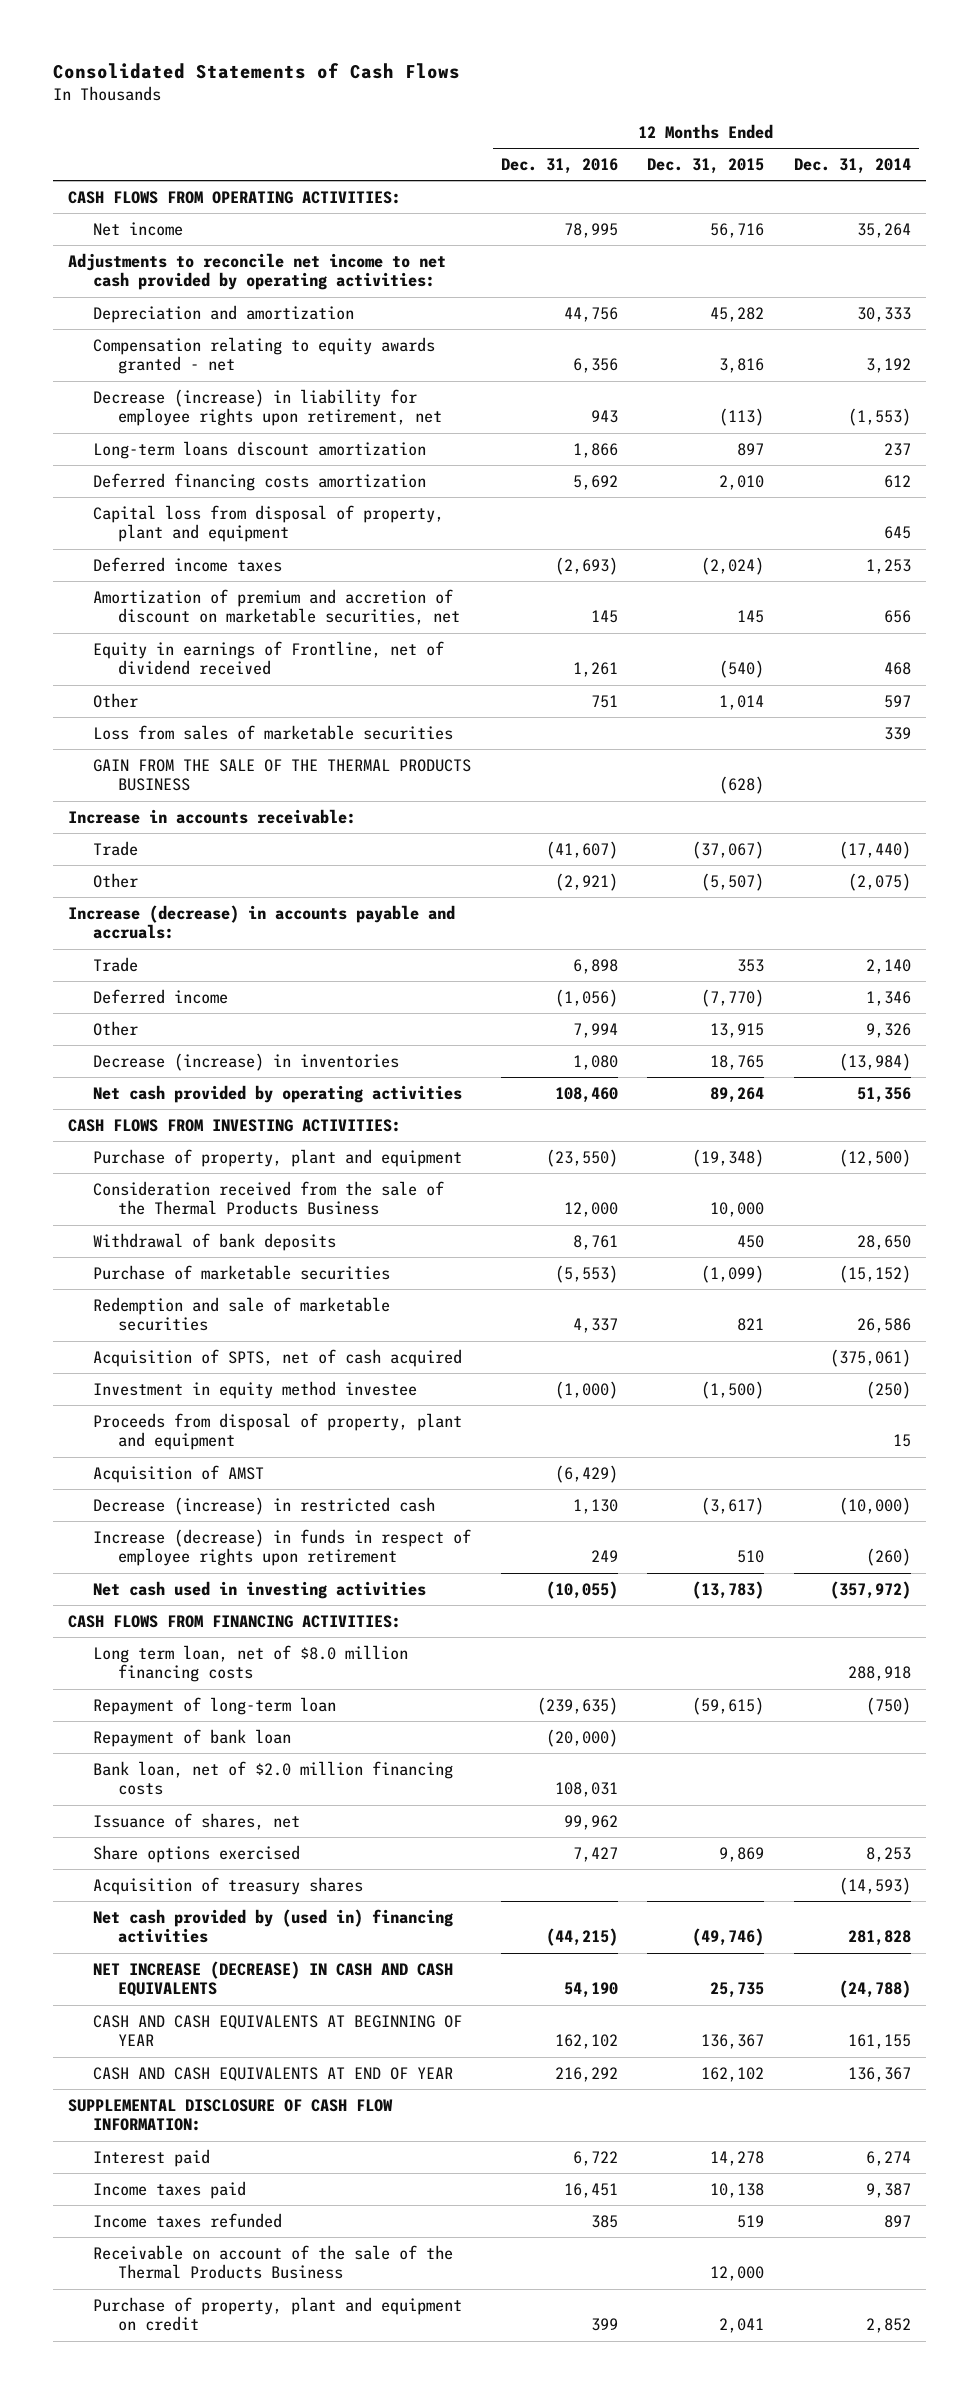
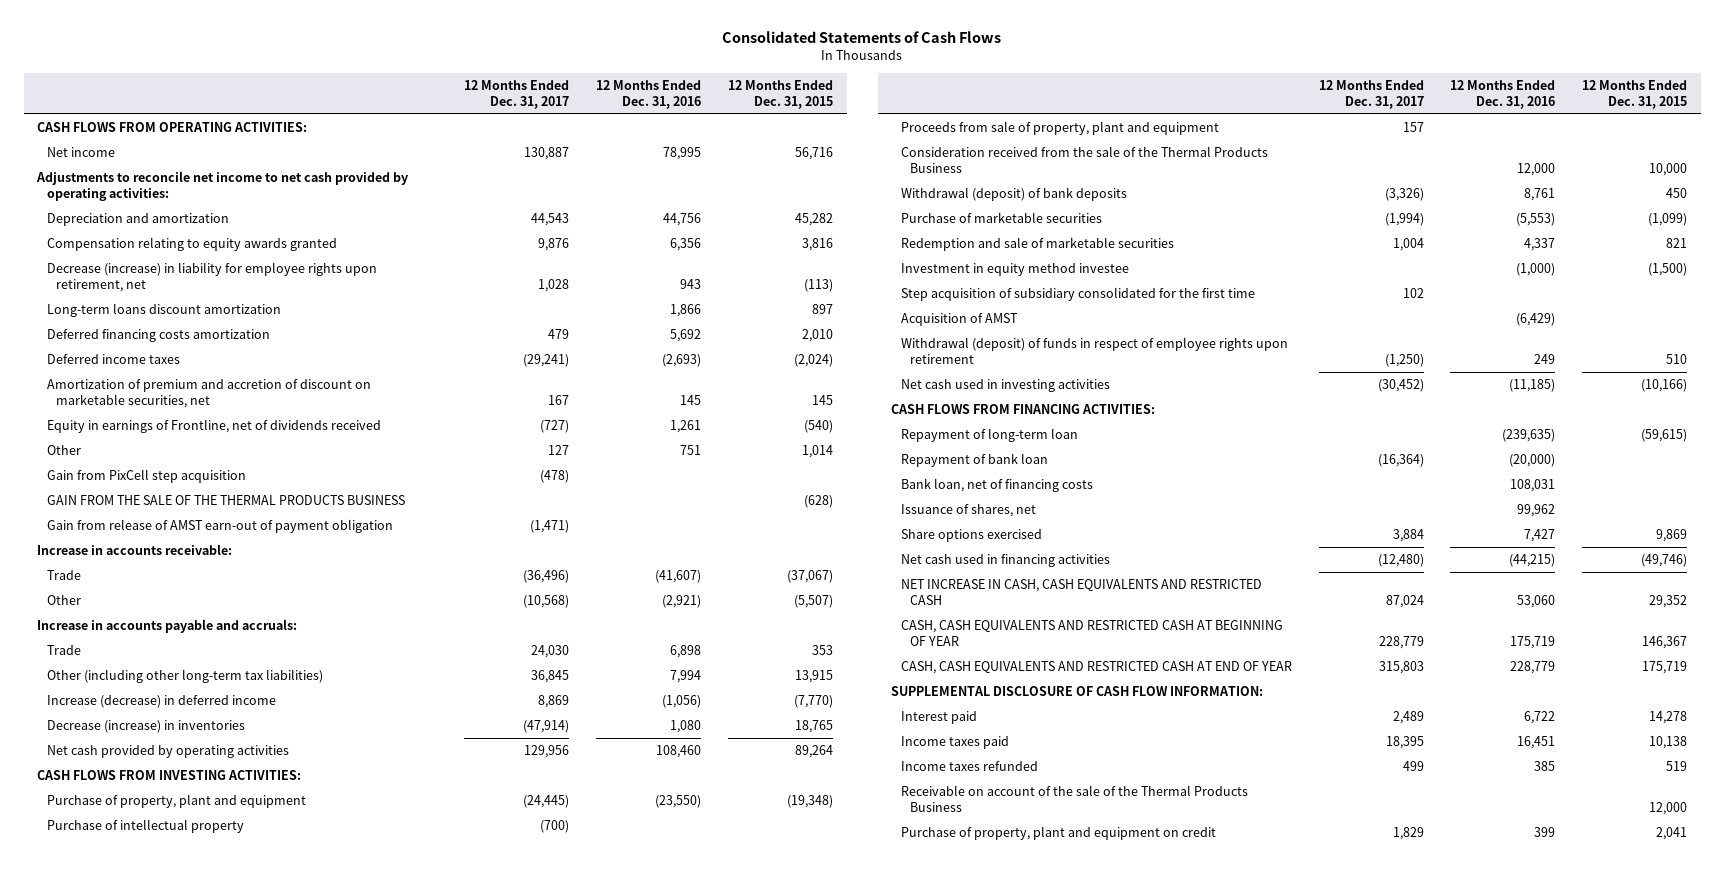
- | 12 Months Ended Dec. 31, 2016 | 12 Months Ended Dec. 31, 2015 | 12 Months Ended Dec. 31, 2014
+ | 12 Months Ended Dec. 31, 2017 | 12 Months Ended Dec. 31, 2016 | 12 Months Ended Dec. 31, 2015
- Compensation relating to equity awards granted - net | 6,356 | 3,816 | 3,192
+ Compensation relating to equity awards granted | 9,876 | 6,356 | 3,816
- Capital loss from disposal of property, plant and equipment | | | 645
- Equity in earnings of Frontline, net of dividend received | 1,261 | (540) | 468
+ Equity in earnings of Frontline, net of dividends received | (727) | 1,261 | (540)
- Loss from sales of marketable securities | | | 339
+ Gain from PixCell step acquisition | (478) | |
+ Gain from release of AMST earn-out of payment obligation | (1,471) | |
- Increase (decrease) in accounts payable and accruals:
+ Increase in accounts payable and accruals:
- Deferred income | (1,056) | (7,770) | 1,346
- Other | 7,994 | 13,915 | 9,326
+ Other (including other long-term tax liabilities) | 36,845 | 7,994 | 13,915
+ Increase (decrease) in deferred income | 8,869 | (1,056) | (7,770)
+ Purchase of intellectual property | (700) | |
+ Proceeds from sale of property, plant and equipment | 157 | |
- Withdrawal of bank deposits | 8,761 | 450 | 28,650
+ Withdrawal (deposit) of bank deposits | (3,326) | 8,761 | 450
- Acquisition of SPTS, net of cash acquired | | | (375,061)
- Proceeds from disposal of property, plant and equipment | | | 15
+ Step acquisition of subsidiary consolidated for the first time | 102 | |
- Decrease (increase) in restricted cash | 1,130 | (3,617) | (10,000)
- Increase (decrease) in funds in respect of employee rights upon retirement | 249 | 510 | (260)
- Net cash used in investing activities | (10,055) | (13,783) | (357,972)
+ Withdrawal (deposit) of funds in respect of employee rights upon retirement | (1,250) | 249 | 510
+ Net cash used in investing activities | (30,452) | (11,185) | (10,166)
- Long term loan, net of $8.0 million financing costs | | | 288,918
- Bank loan, net of $2.0 million financing costs | 108,031 | |
+ Bank loan, net of financing costs | | 108,031 |
- Acquisition of treasury shares | | | (14,593)
- Net cash provided by (used in) financing activities | (44,215) | (49,746) | 281,828
- NET INCREASE (DECREASE) IN CASH AND CASH EQUIVALENTS | 54,190 | 25,735 | (24,788)
- CASH AND CASH EQUIVALENTS AT BEGINNING OF YEAR | 162,102 | 136,367 | 161,155
- CASH AND CASH EQUIVALENTS AT END OF YEAR | 216,292 | 162,102 | 136,367
+ Net cash used in financing activities | (12,480) | (44,215) | (49,746)
+ NET INCREASE IN CASH, CASH EQUIVALENTS AND RESTRICTED CASH | 87,024 | 53,060 | 29,352
+ CASH, CASH EQUIVALENTS AND RESTRICTED CASH AT BEGINNING OF YEAR | 228,779 | 175,719 | 146,367
+ CASH, CASH EQUIVALENTS AND RESTRICTED CASH AT END OF YEAR | 315,803 | 228,779 | 175,719

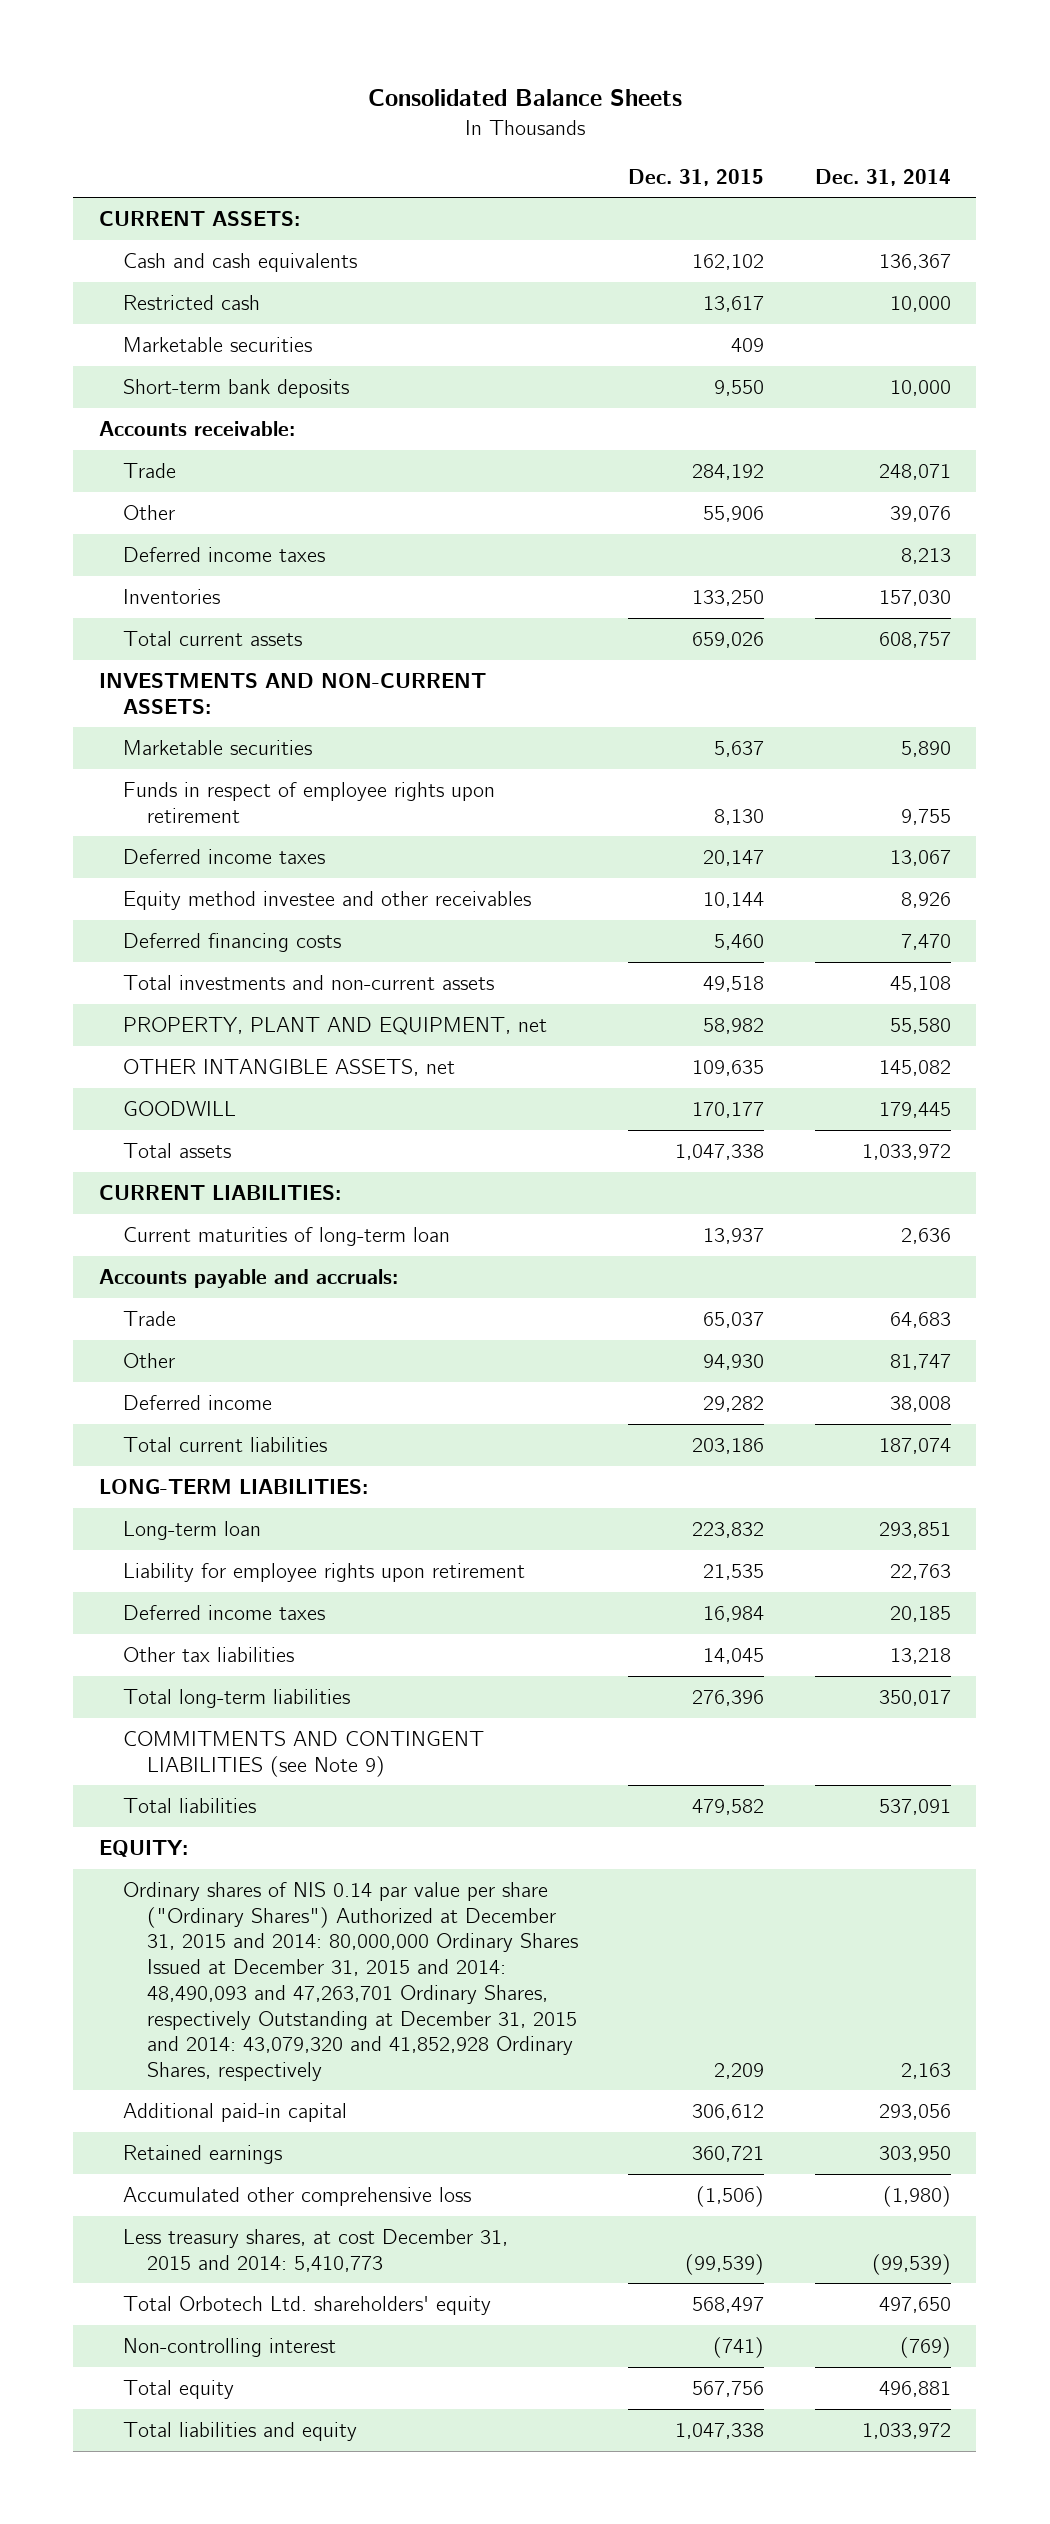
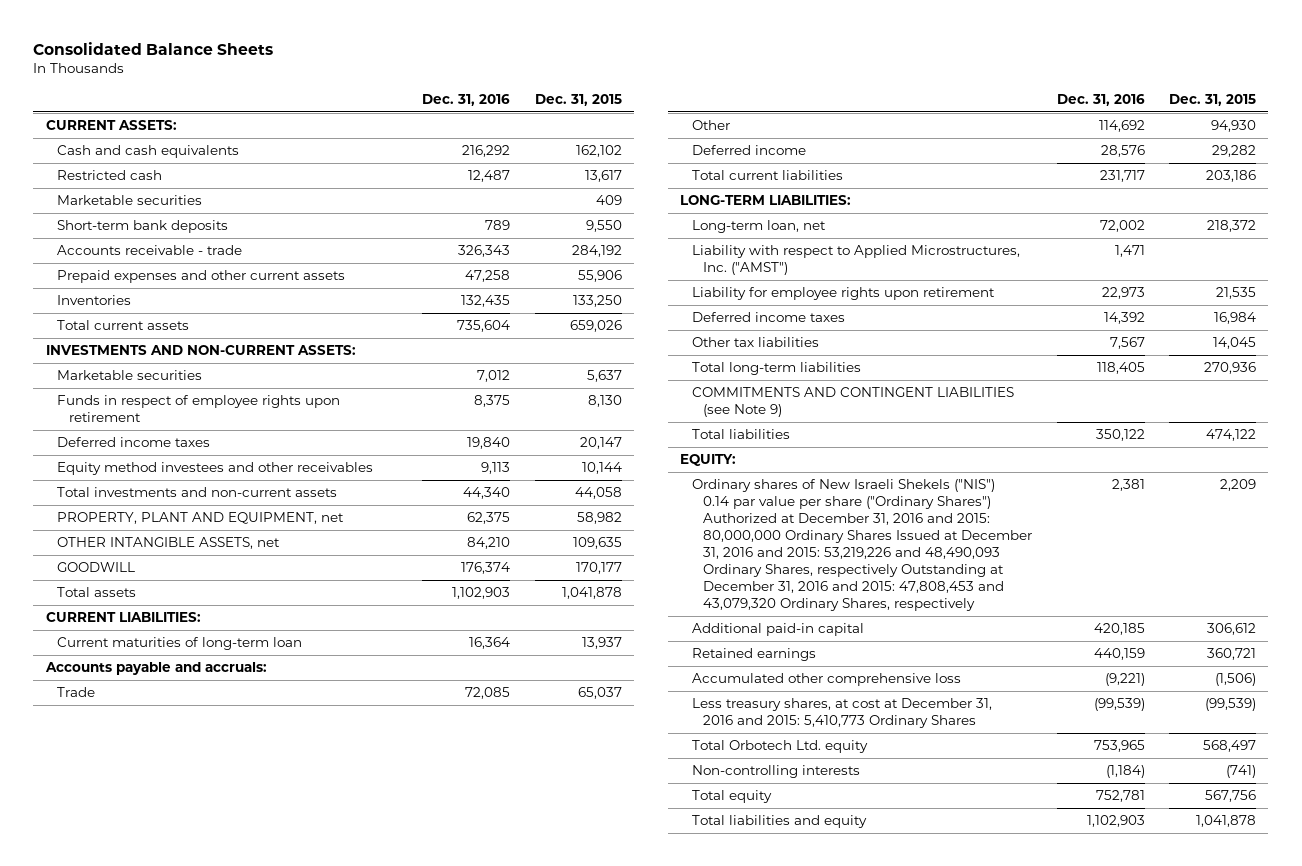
- | Dec. 31, 2015 | Dec. 31, 2014
+ | Dec. 31, 2016 | Dec. 31, 2015
- Accounts receivable:
- Trade | 284,192 | 248,071
- Other | 55,906 | 39,076
- Deferred income taxes | | 8,213
+ Accounts receivable - trade | 326,343 | 284,192
+ Prepaid expenses and other current assets | 47,258 | 55,906
- Equity method investee and other receivables | 10,144 | 8,926
- Deferred financing costs | 5,460 | 7,470
- Total investments and non-current assets | 49,518 | 45,108
+ Equity method investees and other receivables | 9,113 | 10,144
+ Total investments and non-current assets | 44,340 | 44,058
- Total assets | 1,047,338 | 1,033,972
+ Total assets | 1,102,903 | 1,041,878
- Long-term loan | 223,832 | 293,851
+ Long-term loan, net | 72,002 | 218,372
+ Liability with respect to Applied Microstructures, Inc. ("AMST") | 1,471 |
- Total long-term liabilities | 276,396 | 350,017
+ Total long-term liabilities | 118,405 | 270,936
- Total liabilities | 479,582 | 537,091
+ Total liabilities | 350,122 | 474,122
- Ordinary shares of NIS 0.14 par value per share ("Ordinary Shares") Authorized at December 31, 2015 and 2014: 80,000,000 Ordinary Shares Issued at December 31, 2015 and 2014: 48,490,093 and 47,263,701 Ordinary Shares, respectively Outstanding at December 31, 2015 and 2014: 43,079,320 and 41,852,928 Ordinary Shares, respectively | 2,209 | 2,163
+ Ordinary shares of New Israeli Shekels ("NIS") 0.14 par value per share ("Ordinary Shares") Authorized at December 31, 2016 and 2015: 80,000,000 Ordinary Shares Issued at December 31, 2016 and 2015: 53,219,226 and 48,490,093 Ordinary Shares, respectively Outstanding at December 31, 2016 and 2015: 47,808,453 and 43,079,320 Ordinary Shares, respectively | 2,381 | 2,209
- Less treasury shares, at cost December 31, 2015 and 2014: 5,410,773 | (99,539) | (99,539)
- Total Orbotech Ltd. shareholders' equity | 568,497 | 497,650
- Non-controlling interest | (741) | (769)
+ Less treasury shares, at cost at December 31, 2016 and 2015: 5,410,773 Ordinary Shares | (99,539) | (99,539)
+ Total Orbotech Ltd. equity | 753,965 | 568,497
+ Non-controlling interests | (1,184) | (741)
- Total liabilities and equity | 1,047,338 | 1,033,972
+ Total liabilities and equity | 1,102,903 | 1,041,878

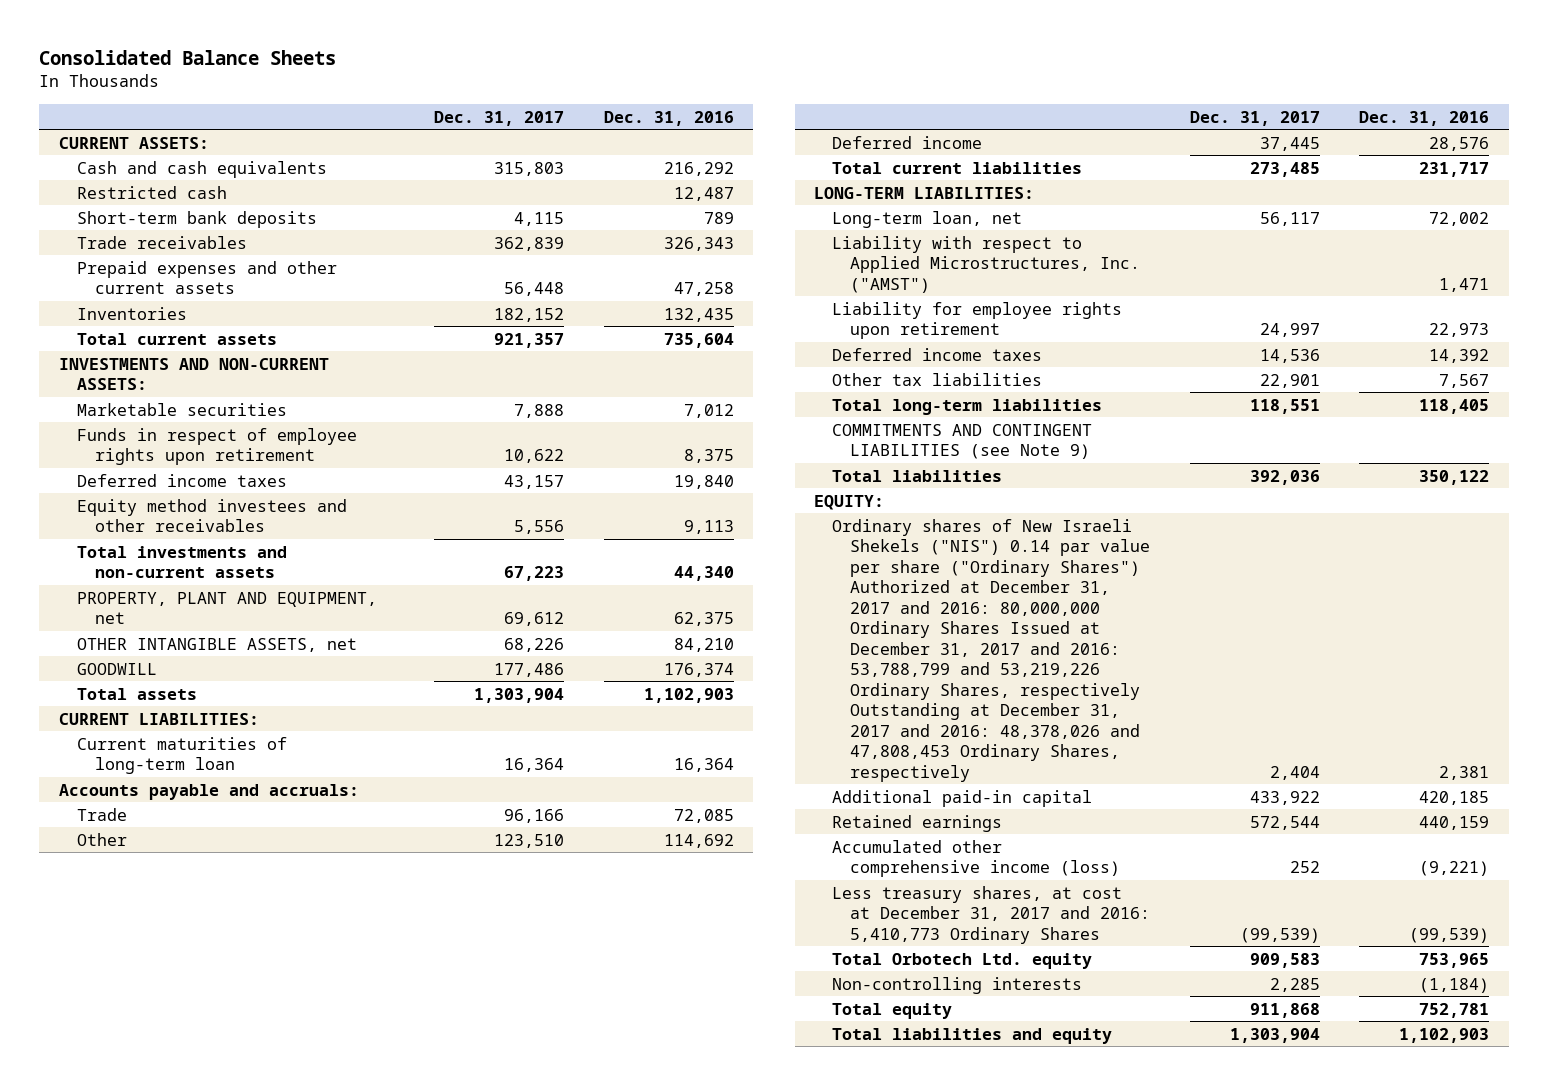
- | Dec. 31, 2016 | Dec. 31, 2015
+ | Dec. 31, 2017 | Dec. 31, 2016
- Marketable securities | | 409
- Accounts receivable - trade | 326,343 | 284,192
+ Trade receivables | 362,839 | 326,343
- Ordinary shares of New Israeli Shekels ("NIS") 0.14 par value per share ("Ordinary Shares") Authorized at December 31, 2016 and 2015: 80,000,000 Ordinary Shares Issued at December 31, 2016 and 2015: 53,219,226 and 48,490,093 Ordinary Shares, respectively Outstanding at December 31, 2016 and 2015: 47,808,453 and 43,079,320 Ordinary Shares, respectively | 2,381 | 2,209
+ Ordinary shares of New Israeli Shekels ("NIS") 0.14 par value per share ("Ordinary Shares") Authorized at December 31, 2017 and 2016: 80,000,000 Ordinary Shares Issued at December 31, 2017 and 2016: 53,788,799 and 53,219,226 Ordinary Shares, respectively Outstanding at December 31, 2017 and 2016: 48,378,026 and 47,808,453 Ordinary Shares, respectively | 2,404 | 2,381
- Accumulated other comprehensive loss | (9,221) | (1,506)
- Less treasury shares, at cost at December 31, 2016 and 2015: 5,410,773 Ordinary Shares | (99,539) | (99,539)
+ Accumulated other comprehensive income (loss) | 252 | (9,221)
+ Less treasury shares, at cost at December 31, 2017 and 2016: 5,410,773 Ordinary Shares | (99,539) | (99,539)

